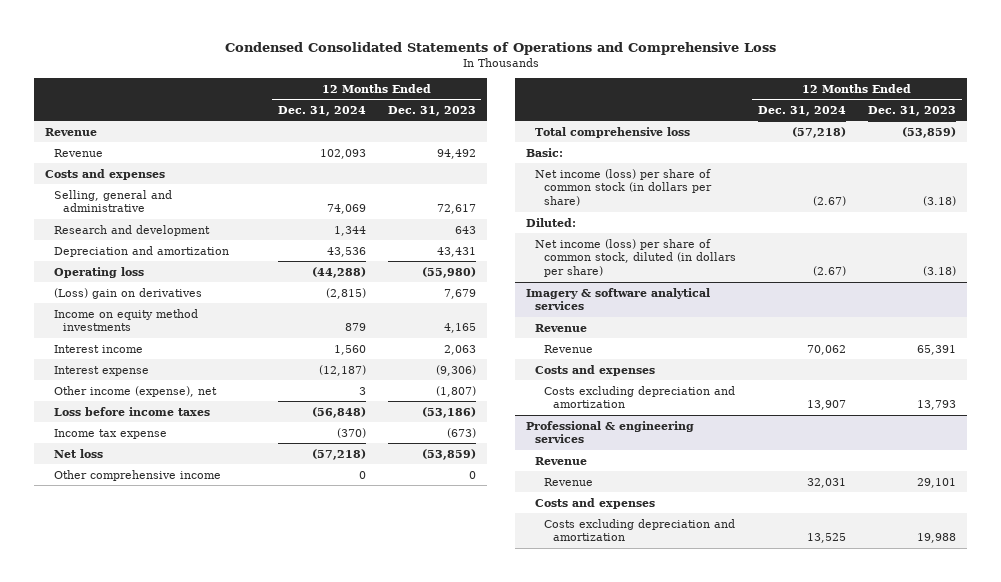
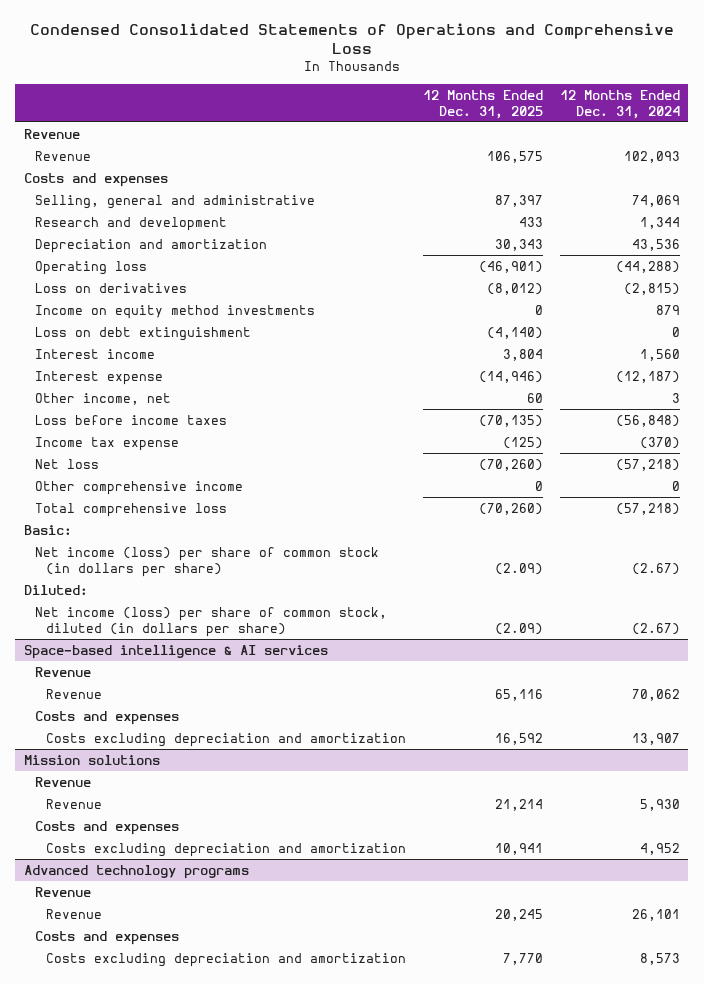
- | 12 Months Ended Dec. 31, 2024 | 12 Months Ended Dec. 31, 2023
+ | 12 Months Ended Dec. 31, 2025 | 12 Months Ended Dec. 31, 2024
- (Loss) gain on derivatives | (2,815) | 7,679
+ Loss on derivatives | (8,012) | (2,815)
+ Loss on debt extinguishment | (4,140) | 0
- Other income (expense), net | 3 | (1,807)
+ Other income, net | 60 | 3
- Imagery & software analytical services
+ Space-based intelligence & AI services
- Professional & engineering services
+ Mission solutions
- Revenue | 32,031 | 29,101
+ Revenue | 21,214 | 5,930
- Costs excluding depreciation and amortization | 13,525 | 19,988
+ Costs excluding depreciation and amortization | 10,941 | 4,952
+ Advanced technology programs
+ Revenue
+ Revenue | 20,245 | 26,101
+ Costs and expenses
+ Costs excluding depreciation and amortization | 7,770 | 8,573

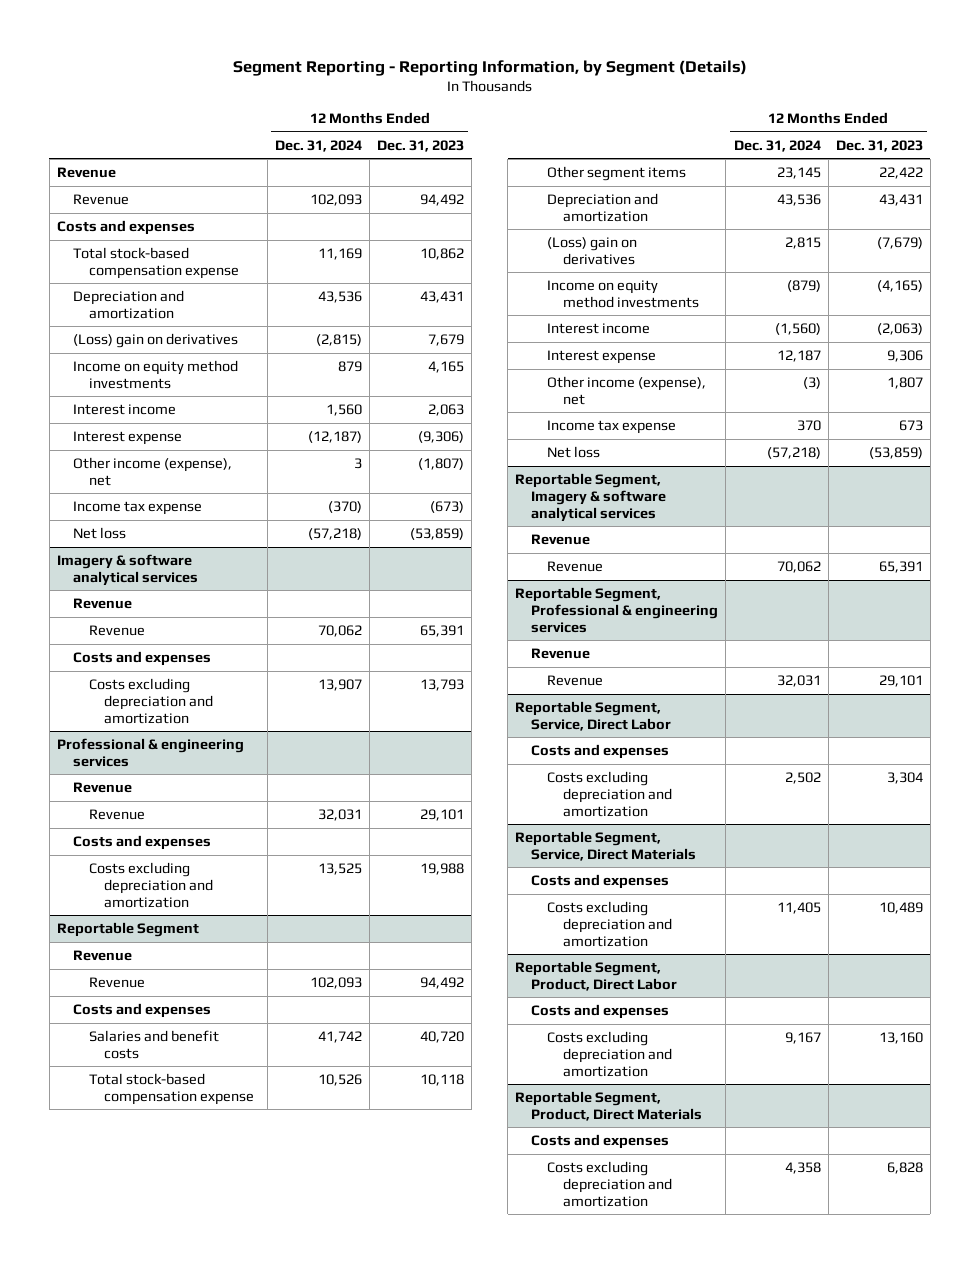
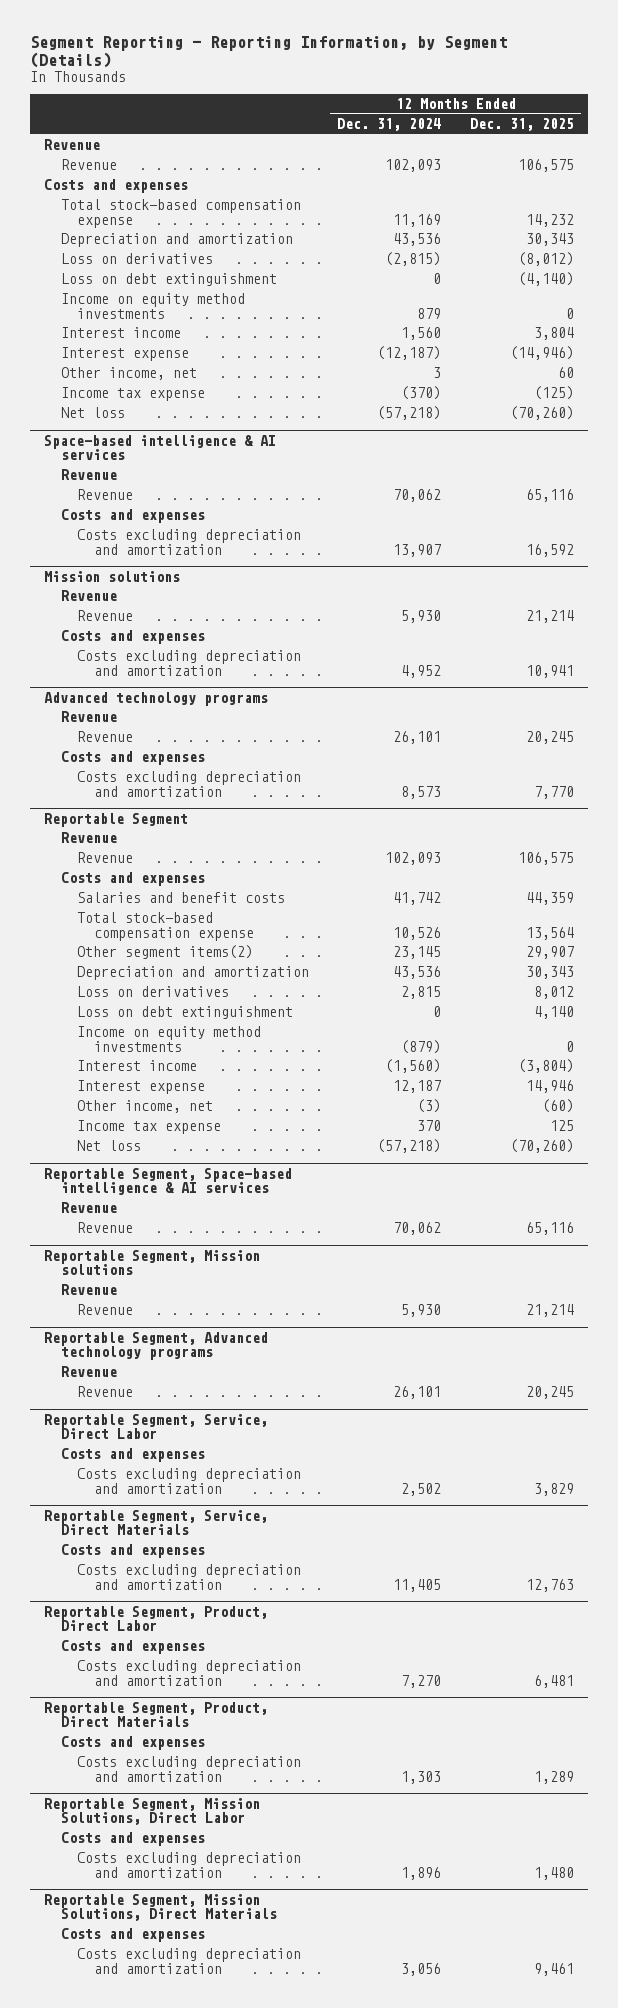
- | 12 Months Ended Dec. 31, 2024 | 12 Months Ended Dec. 31, 2023
+ | 12 Months Ended Dec. 31, 2024 | 12 Months Ended Dec. 31, 2025
- (Loss) gain on derivatives | (2,815) | 7,679
+ Loss on derivatives | (2,815) | (8,012)
+ Loss on debt extinguishment | 0 | (4,140)
- Other income (expense), net | 3 | (1,807)
+ Other income, net | 3 | 60
- Imagery & software analytical services
+ Space-based intelligence & AI services
- Professional & engineering services
+ Mission solutions
- Revenue | 32,031 | 29,101
+ Revenue | 5,930 | 21,214
- Costs excluding depreciation and amortization | 13,525 | 19,988
+ Costs excluding depreciation and amortization | 4,952 | 10,941
+ Advanced technology programs
+ Revenue
+ Revenue | 26,101 | 20,245
+ Costs and expenses
+ Costs excluding depreciation and amortization | 8,573 | 7,770
@ Reportable Segment
- Other segment items | 23,145 | 22,422
+ Other segment items(2) | 23,145 | 29,907
- (Loss) gain on derivatives | 2,815 | (7,679)
+ Loss on derivatives | 2,815 | 8,012
+ Loss on debt extinguishment | 0 | 4,140
- Other income (expense), net | (3) | 1,807
+ Other income, net | (3) | (60)
- Reportable Segment, Imagery & software analytical services
+ Reportable Segment, Space-based intelligence & AI services
- Reportable Segment, Professional & engineering services
+ Reportable Segment, Mission solutions
- Revenue | 32,031 | 29,101
+ Revenue | 5,930 | 21,214
+ Reportable Segment, Advanced technology programs
+ Revenue
+ Revenue | 26,101 | 20,245
@ Reportable Segment, Product, Direct Labor
- Costs excluding depreciation and amortization | 9,167 | 13,160
+ Costs excluding depreciation and amortization | 7,270 | 6,481
@ Reportable Segment, Product, Direct Materials
- Costs excluding depreciation and amortization | 4,358 | 6,828
+ Costs excluding depreciation and amortization | 1,303 | 1,289
+ Reportable Segment, Mission Solutions, Direct Labor
+ Costs and expenses
+ Costs excluding depreciation and amortization | 1,896 | 1,480
+ Reportable Segment, Mission Solutions, Direct Materials
+ Costs and expenses
+ Costs excluding depreciation and amortization | 3,056 | 9,461

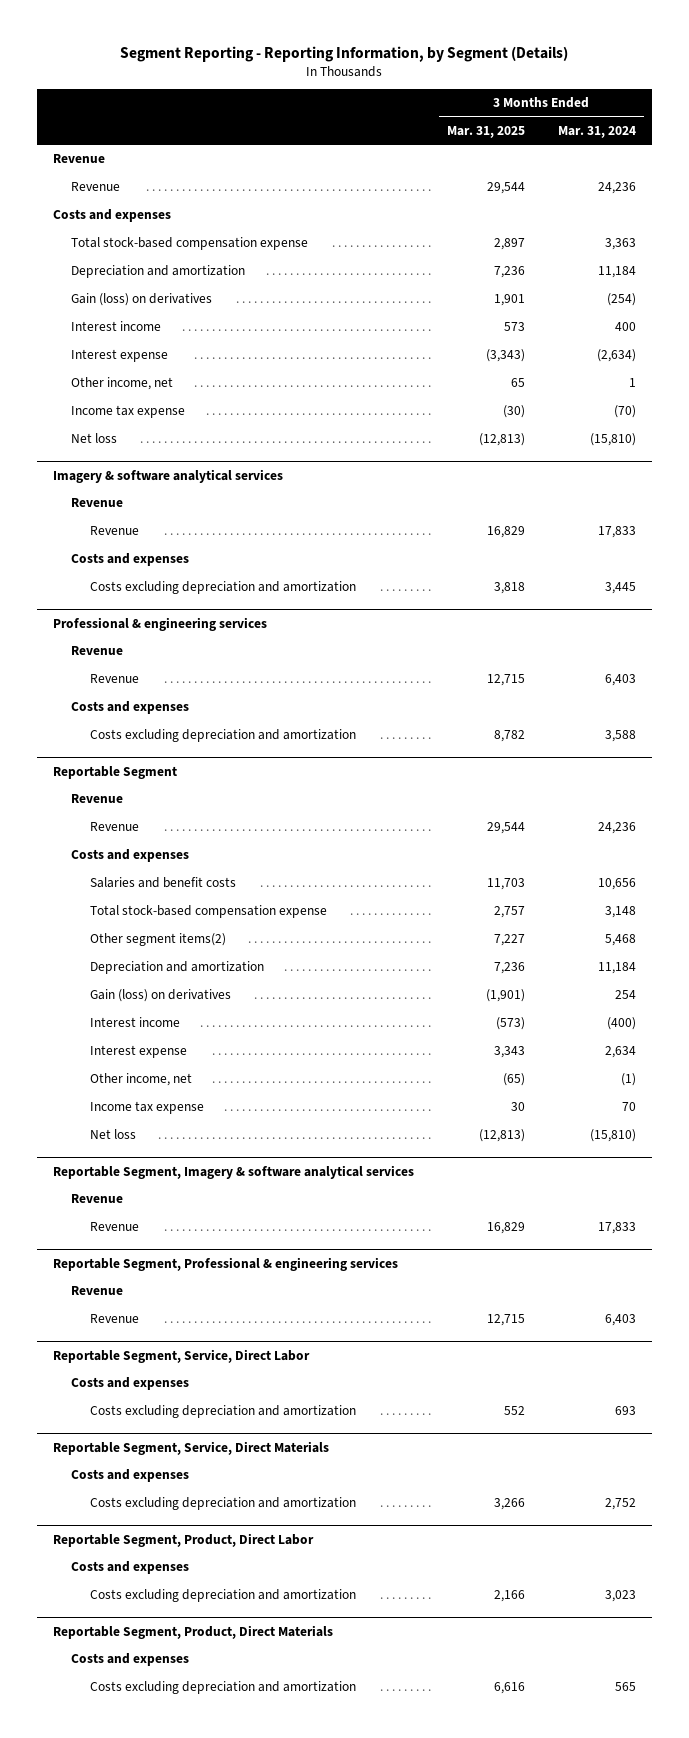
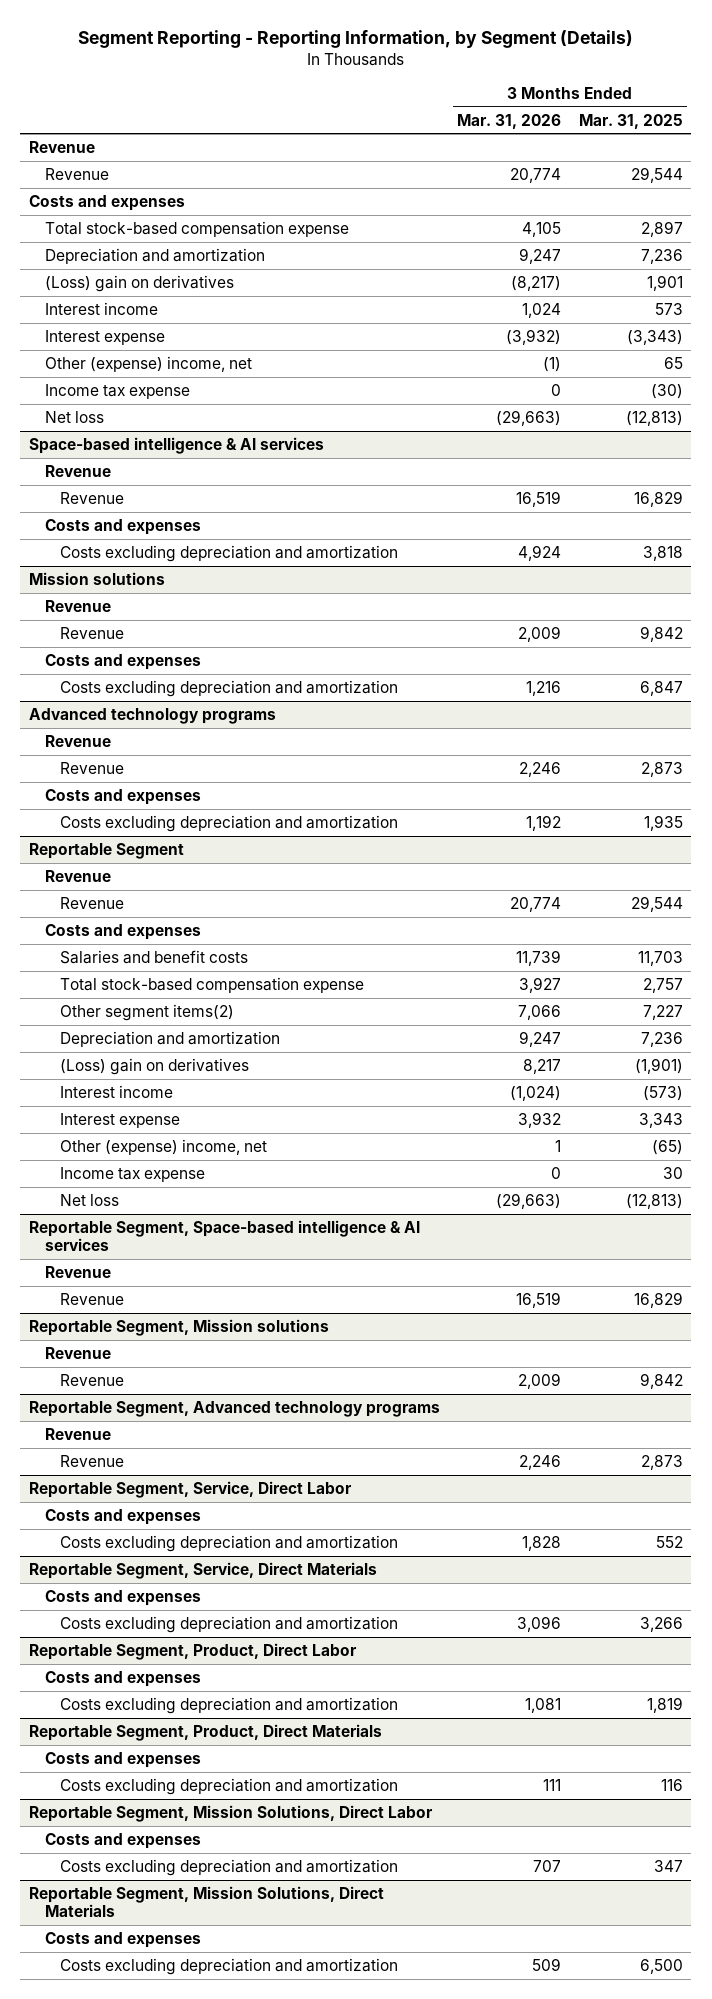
- | 3 Months Ended Mar. 31, 2025 | 3 Months Ended Mar. 31, 2024
+ | 3 Months Ended Mar. 31, 2026 | 3 Months Ended Mar. 31, 2025
- Gain (loss) on derivatives | 1,901 | (254)
+ (Loss) gain on derivatives | (8,217) | 1,901
- Other income, net | 65 | 1
+ Other (expense) income, net | (1) | 65
- Imagery & software analytical services
+ Space-based intelligence & AI services
- Professional & engineering services
+ Mission solutions
- Revenue | 12,715 | 6,403
+ Revenue | 2,009 | 9,842
- Costs excluding depreciation and amortization | 8,782 | 3,588
+ Costs excluding depreciation and amortization | 1,216 | 6,847
+ Advanced technology programs
+ Revenue
+ Revenue | 2,246 | 2,873
+ Costs and expenses
+ Costs excluding depreciation and amortization | 1,192 | 1,935
@ Reportable Segment
- Gain (loss) on derivatives | (1,901) | 254
+ (Loss) gain on derivatives | 8,217 | (1,901)
- Other income, net | (65) | (1)
+ Other (expense) income, net | 1 | (65)
- Reportable Segment, Imagery & software analytical services
+ Reportable Segment, Space-based intelligence & AI services
- Reportable Segment, Professional & engineering services
+ Reportable Segment, Mission solutions
- Revenue | 12,715 | 6,403
+ Revenue | 2,009 | 9,842
+ Reportable Segment, Advanced technology programs
+ Revenue
+ Revenue | 2,246 | 2,873
@ Reportable Segment, Product, Direct Labor
- Costs excluding depreciation and amortization | 2,166 | 3,023
+ Costs excluding depreciation and amortization | 1,081 | 1,819
@ Reportable Segment, Product, Direct Materials
- Costs excluding depreciation and amortization | 6,616 | 565
+ Costs excluding depreciation and amortization | 111 | 116
+ Reportable Segment, Mission Solutions, Direct Labor
+ Costs and expenses
+ Costs excluding depreciation and amortization | 707 | 347
+ Reportable Segment, Mission Solutions, Direct Materials
+ Costs and expenses
+ Costs excluding depreciation and amortization | 509 | 6,500

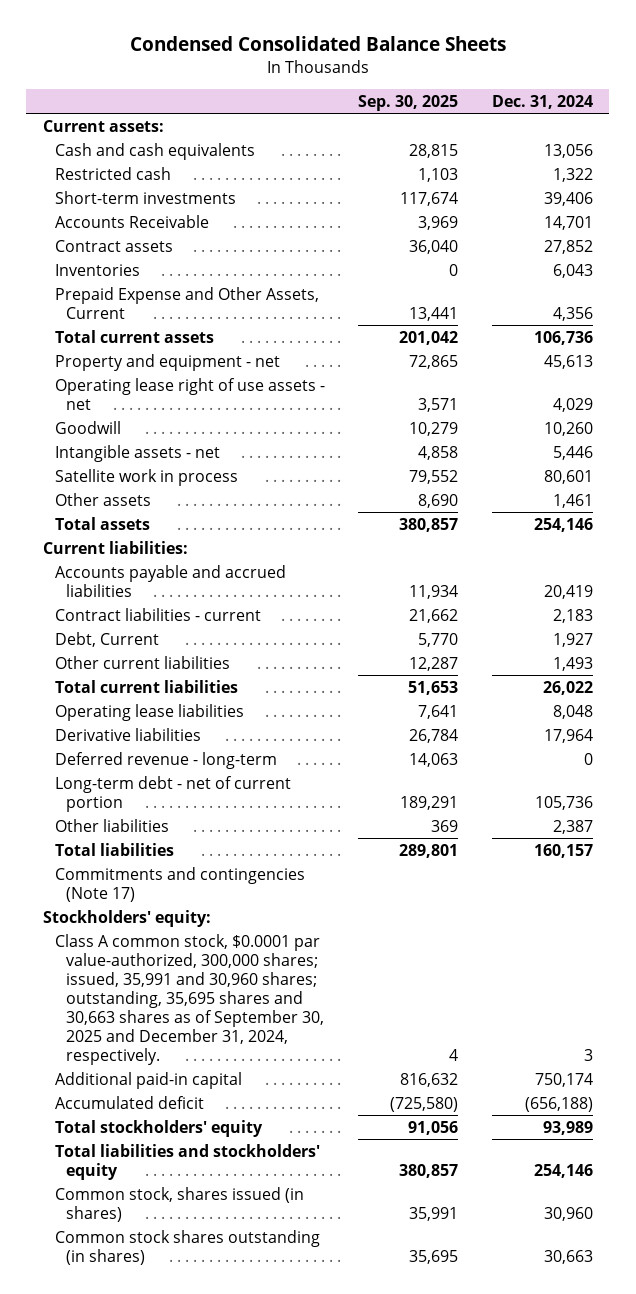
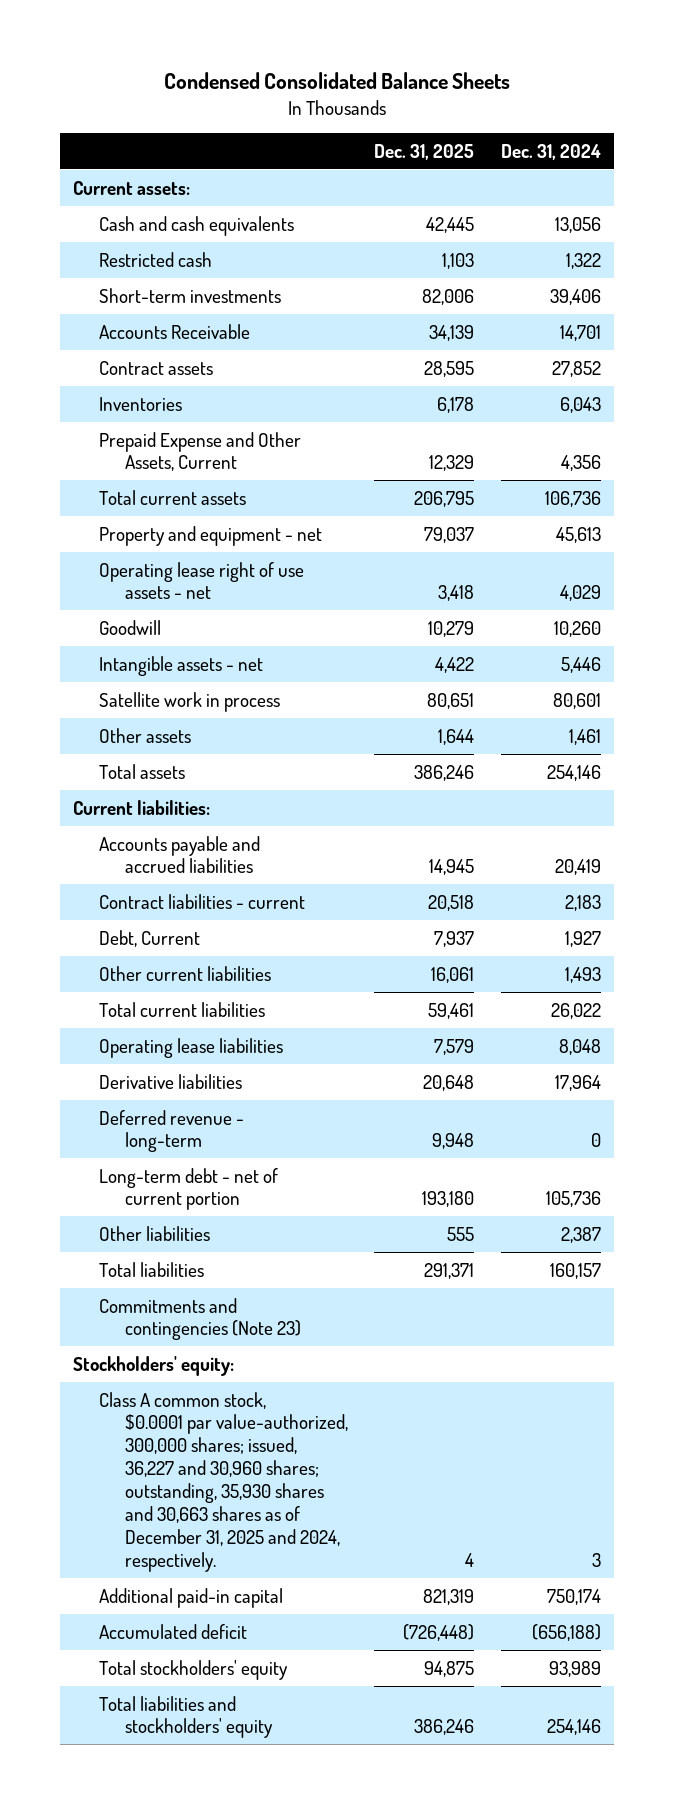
- | Sep. 30, 2025 | Dec. 31, 2024
+ | Dec. 31, 2025 | Dec. 31, 2024
- Commitments and contingencies (Note 17)
+ Commitments and contingencies (Note 23)
- Class A common stock, $0.0001 par value-authorized, 300,000 shares; issued, 35,991 and 30,960 shares; outstanding, 35,695 shares and 30,663 shares as of September 30, 2025 and December 31, 2024, respectively. | 4 | 3
+ Class A common stock, $0.0001 par value-authorized, 300,000 shares; issued, 36,227 and 30,960 shares; outstanding, 35,930 shares and 30,663 shares as of December 31, 2025 and 2024, respectively. | 4 | 3
- Common stock, shares issued (in shares) | 35,991 | 30,960
- Common stock shares outstanding (in shares) | 35,695 | 30,663

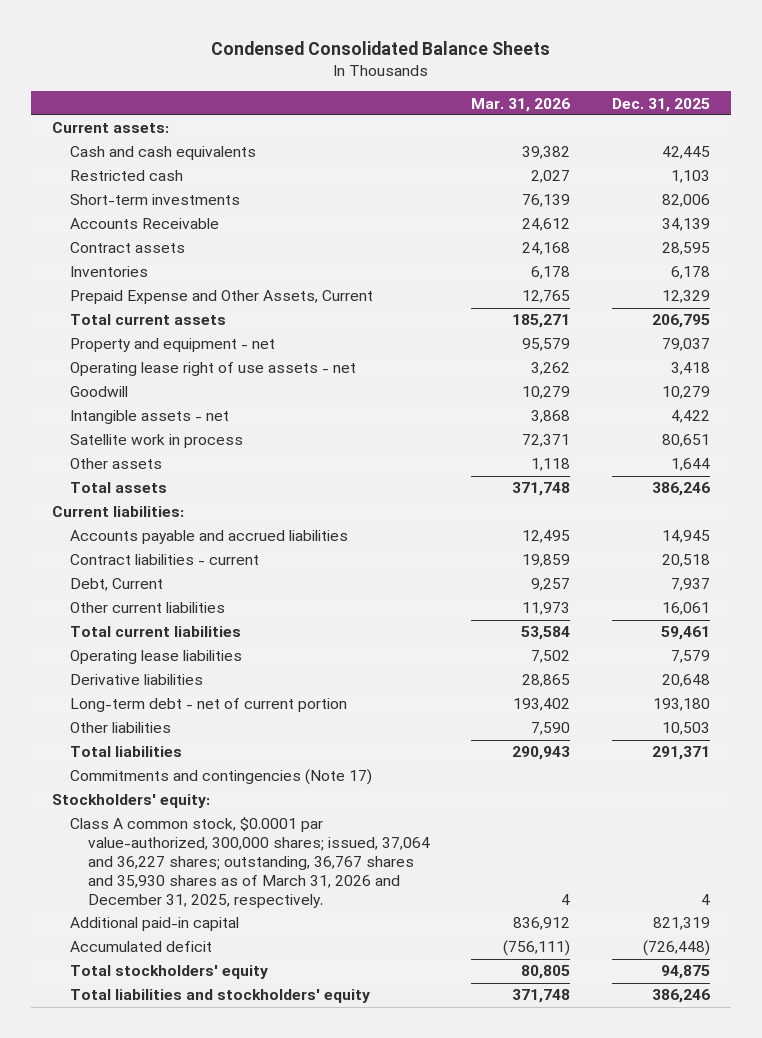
- | Dec. 31, 2025 | Dec. 31, 2024
+ | Mar. 31, 2026 | Dec. 31, 2025
- Deferred revenue - long-term | 9,948 | 0
- Other liabilities | 555 | 2,387
+ Other liabilities | 7,590 | 10,503
- Commitments and contingencies (Note 23)
+ Commitments and contingencies (Note 17)
- Class A common stock, $0.0001 par value-authorized, 300,000 shares; issued, 36,227 and 30,960 shares; outstanding, 35,930 shares and 30,663 shares as of December 31, 2025 and 2024, respectively. | 4 | 3
+ Class A common stock, $0.0001 par value-authorized, 300,000 shares; issued, 37,064 and 36,227 shares; outstanding, 36,767 shares and 35,930 shares as of March 31, 2026 and December 31, 2025, respectively. | 4 | 4

